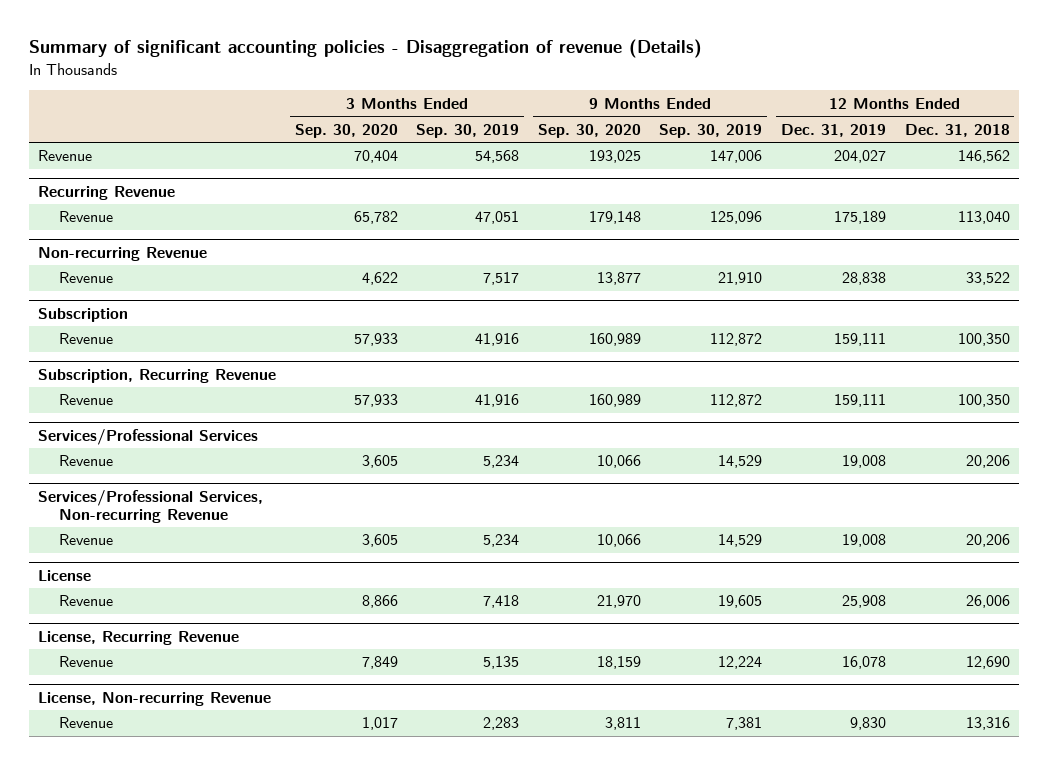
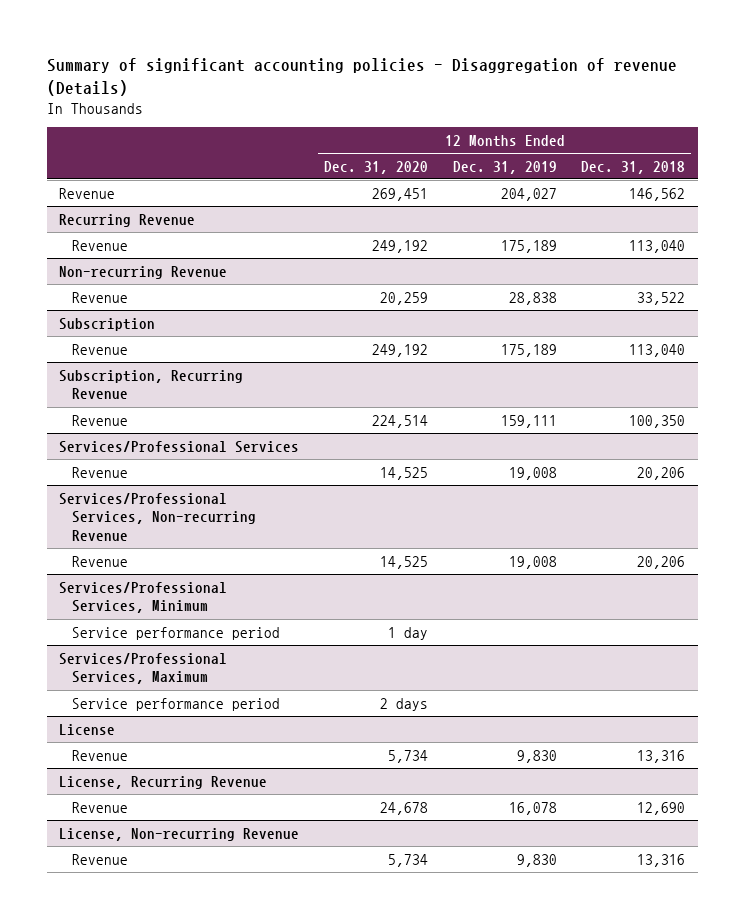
- | 3 Months Ended Sep. 30, 2020 | 3 Months Ended Sep. 30, 2019 | 9 Months Ended Sep. 30, 2020 | 9 Months Ended Sep. 30, 2019 | 12 Months Ended Dec. 31, 2019 | 12 Months Ended Dec. 31, 2018
+ | 12 Months Ended Dec. 31, 2020 | 12 Months Ended Dec. 31, 2019 | 12 Months Ended Dec. 31, 2018
@ Subscription
- Revenue | 57,933 | 41,916 | 160,989 | 112,872 | 159,111 | 100,350
+ Revenue | 249,192 | 175,189 | 113,040
+ Services/Professional Services, Minimum
+ Service performance period | 1 day | |
+ Services/Professional Services, Maximum
+ Service performance period | 2 days | |
@ License
- Revenue | 8,866 | 7,418 | 21,970 | 19,605 | 25,908 | 26,006
+ Revenue | 5,734 | 9,830 | 13,316

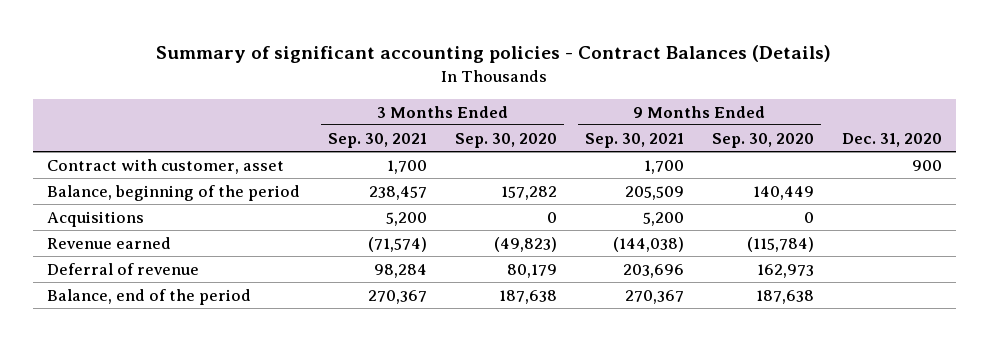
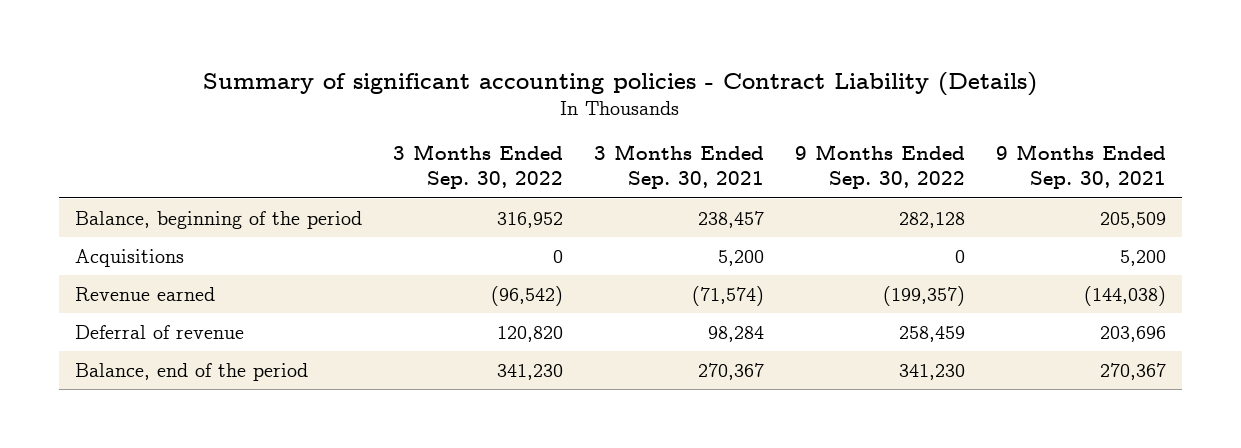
- Summary of significant accounting policies - Contract Balances (Details)
+ Summary of significant accounting policies - Contract Liability (Details)
- | 3 Months Ended Sep. 30, 2021 | 3 Months Ended Sep. 30, 2020 | 9 Months Ended Sep. 30, 2021 | 9 Months Ended Sep. 30, 2020 | Dec. 31, 2020
+ | 3 Months Ended Sep. 30, 2022 | 3 Months Ended Sep. 30, 2021 | 9 Months Ended Sep. 30, 2022 | 9 Months Ended Sep. 30, 2021
- Contract with customer, asset | 1,700 | | 1,700 | | 900

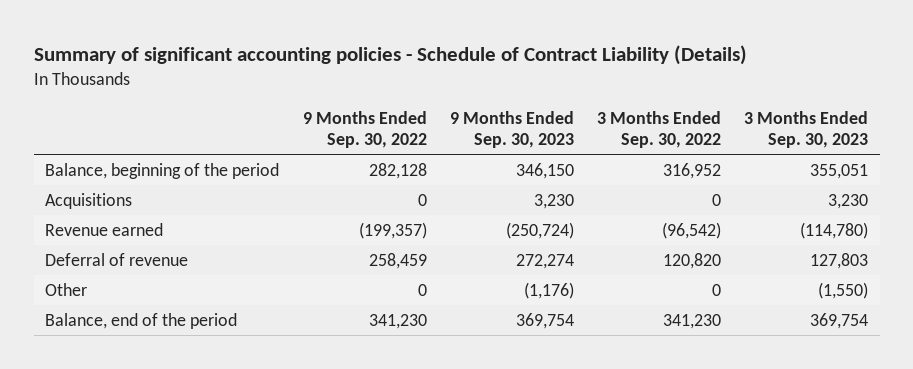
- Summary of significant accounting policies - Contract Liability (Details)
+ Summary of significant accounting policies - Schedule of Contract Liability (Details)
- | 3 Months Ended Sep. 30, 2022 | 3 Months Ended Sep. 30, 2021 | 9 Months Ended Sep. 30, 2022 | 9 Months Ended Sep. 30, 2021
+ | 9 Months Ended Sep. 30, 2022 | 9 Months Ended Sep. 30, 2023 | 3 Months Ended Sep. 30, 2022 | 3 Months Ended Sep. 30, 2023
+ Other | 0 | (1,176) | 0 | (1,550)

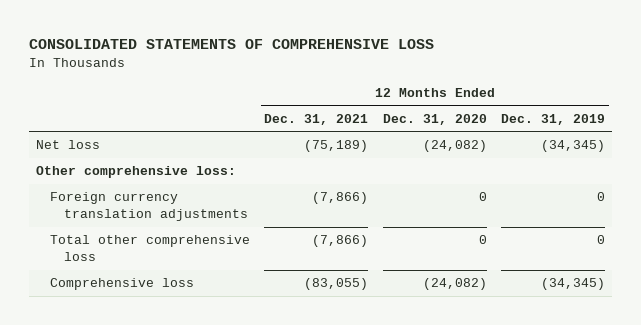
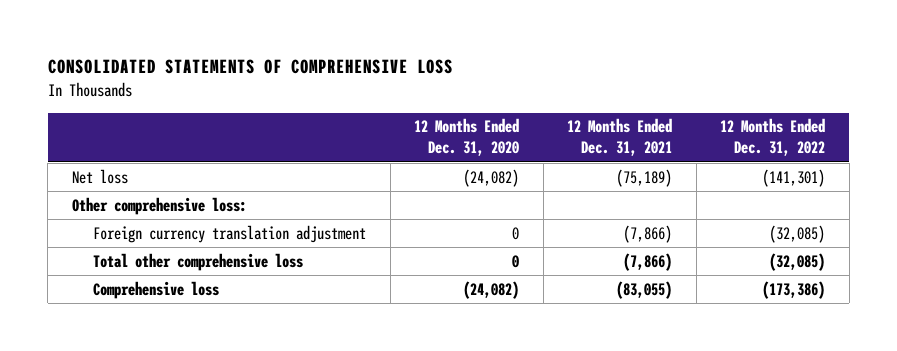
- | 12 Months Ended Dec. 31, 2021 | 12 Months Ended Dec. 31, 2020 | 12 Months Ended Dec. 31, 2019
+ | 12 Months Ended Dec. 31, 2020 | 12 Months Ended Dec. 31, 2021 | 12 Months Ended Dec. 31, 2022
- Foreign currency translation adjustments | (7,866) | 0 | 0
+ Foreign currency translation adjustment | 0 | (7,866) | (32,085)

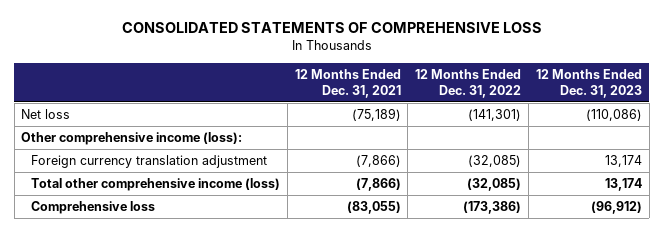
- | 12 Months Ended Dec. 31, 2020 | 12 Months Ended Dec. 31, 2021 | 12 Months Ended Dec. 31, 2022
+ | 12 Months Ended Dec. 31, 2021 | 12 Months Ended Dec. 31, 2022 | 12 Months Ended Dec. 31, 2023
- Other comprehensive loss:
+ Other comprehensive income (loss):
- Total other comprehensive loss | 0 | (7,866) | (32,085)
+ Total other comprehensive income (loss) | (7,866) | (32,085) | 13,174

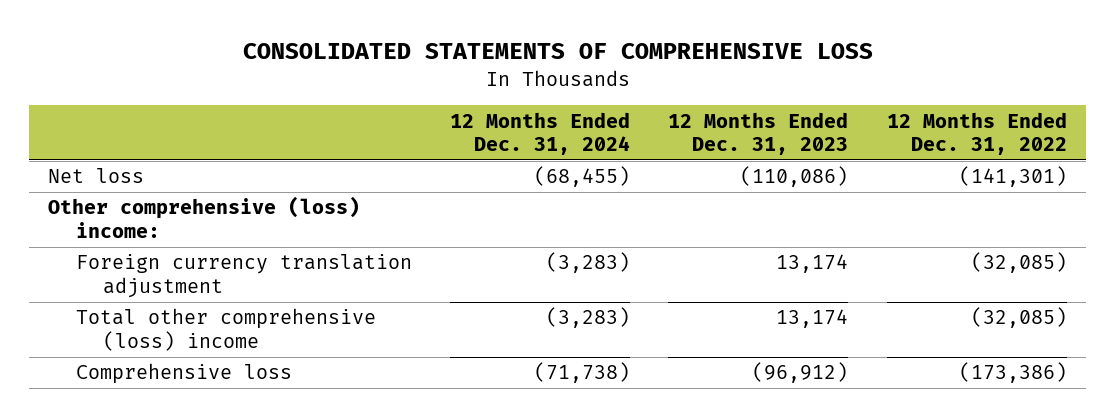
- | 12 Months Ended Dec. 31, 2021 | 12 Months Ended Dec. 31, 2022 | 12 Months Ended Dec. 31, 2023
+ | 12 Months Ended Dec. 31, 2024 | 12 Months Ended Dec. 31, 2023 | 12 Months Ended Dec. 31, 2022
- Other comprehensive income (loss):
+ Other comprehensive (loss) income:
- Total other comprehensive income (loss) | (7,866) | (32,085) | 13,174
+ Total other comprehensive (loss) income | (3,283) | 13,174 | (32,085)

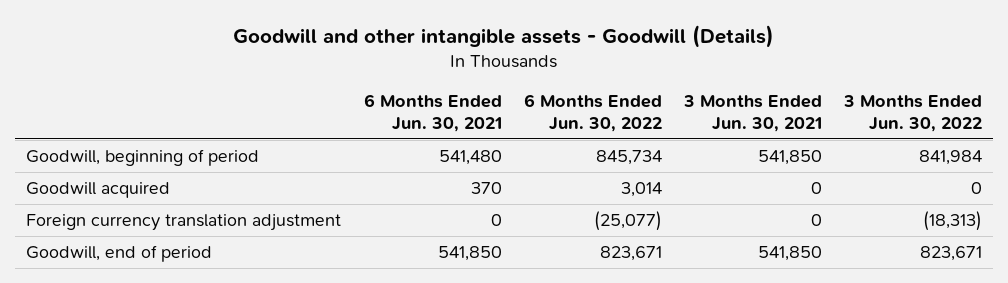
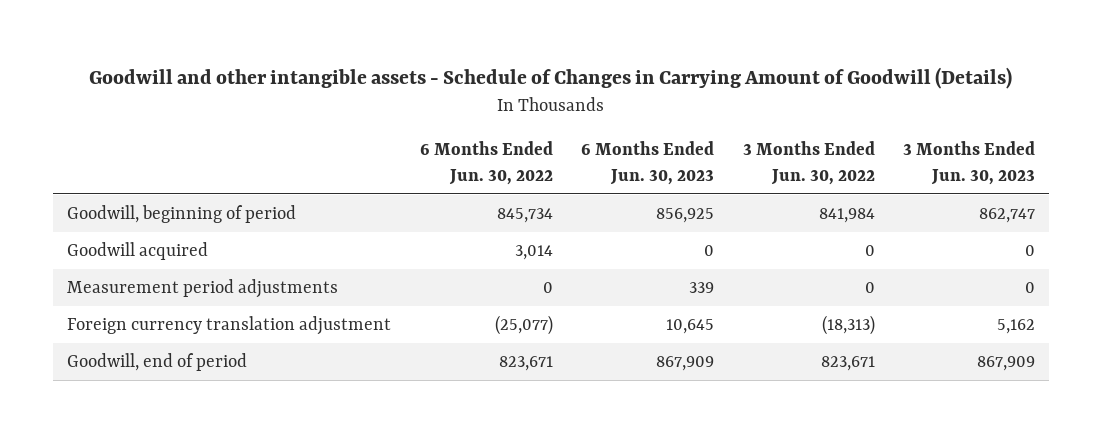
- Goodwill and other intangible assets - Goodwill (Details)
+ Goodwill and other intangible assets - Schedule of Changes in Carrying Amount of Goodwill (Details)
- | 6 Months Ended Jun. 30, 2021 | 6 Months Ended Jun. 30, 2022 | 3 Months Ended Jun. 30, 2021 | 3 Months Ended Jun. 30, 2022
+ | 6 Months Ended Jun. 30, 2022 | 6 Months Ended Jun. 30, 2023 | 3 Months Ended Jun. 30, 2022 | 3 Months Ended Jun. 30, 2023
+ Measurement period adjustments | 0 | 339 | 0 | 0

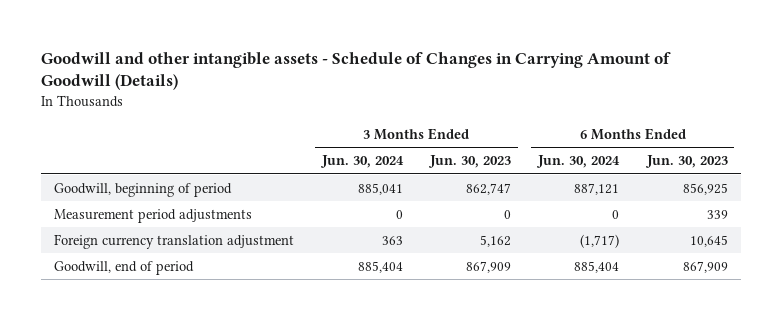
- | 6 Months Ended Jun. 30, 2022 | 6 Months Ended Jun. 30, 2023 | 3 Months Ended Jun. 30, 2022 | 3 Months Ended Jun. 30, 2023
+ | 3 Months Ended Jun. 30, 2024 | 3 Months Ended Jun. 30, 2023 | 6 Months Ended Jun. 30, 2024 | 6 Months Ended Jun. 30, 2023
- Goodwill acquired | 3,014 | 0 | 0 | 0

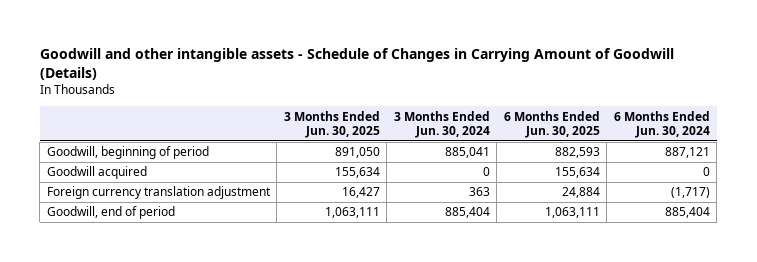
- | 3 Months Ended Jun. 30, 2024 | 3 Months Ended Jun. 30, 2023 | 6 Months Ended Jun. 30, 2024 | 6 Months Ended Jun. 30, 2023
+ | 3 Months Ended Jun. 30, 2025 | 3 Months Ended Jun. 30, 2024 | 6 Months Ended Jun. 30, 2025 | 6 Months Ended Jun. 30, 2024
- Measurement period adjustments | 0 | 0 | 0 | 339
+ Goodwill acquired | 155,634 | 0 | 155,634 | 0

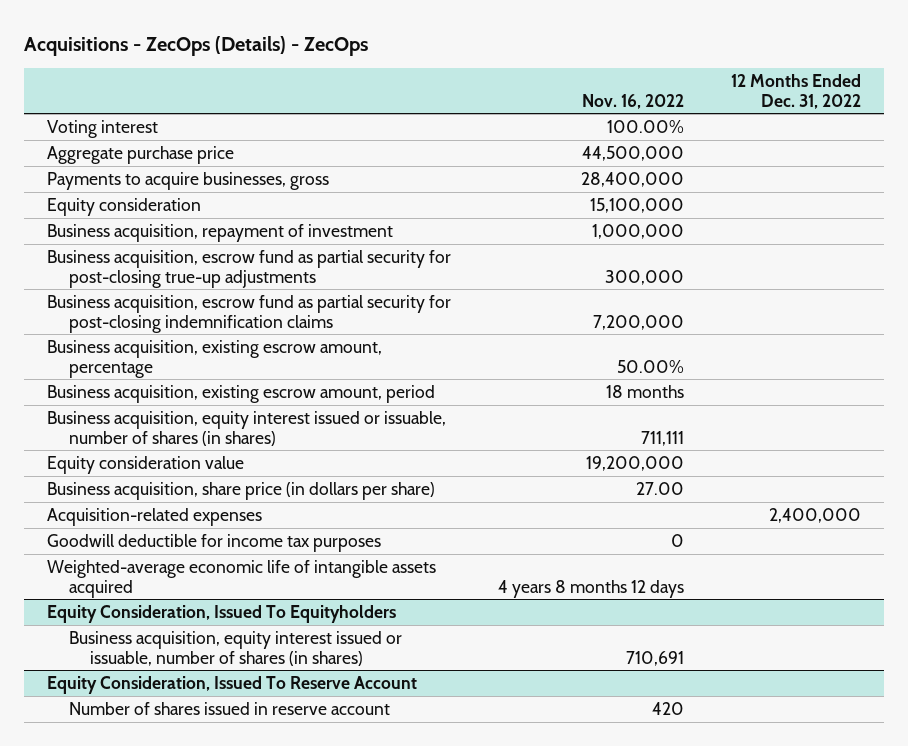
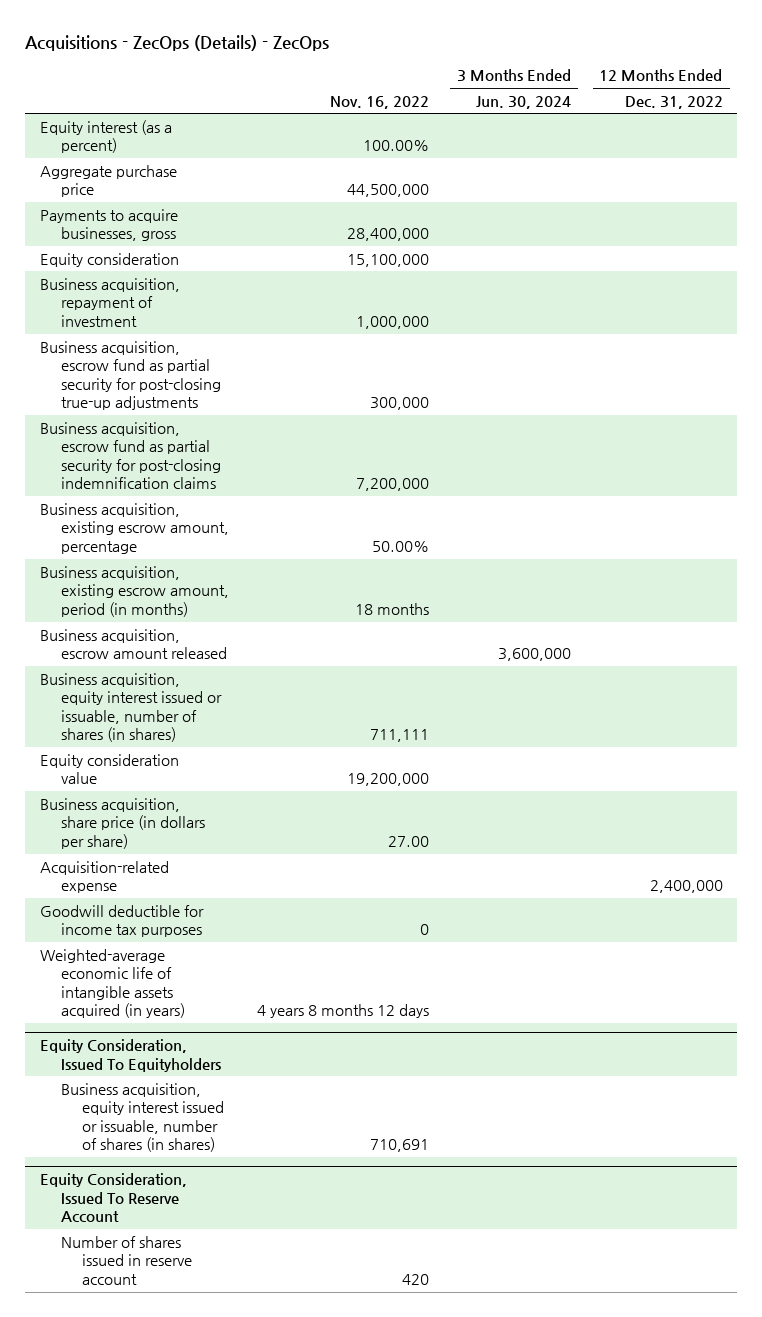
- | Nov. 16, 2022 | 12 Months Ended Dec. 31, 2022
+ | Nov. 16, 2022 | 3 Months Ended Jun. 30, 2024 | 12 Months Ended Dec. 31, 2022
- Voting interest | 100.00% |
+ Equity interest (as a percent) | 100.00% | |
- Business acquisition, existing escrow amount, period | 18 months |
+ Business acquisition, existing escrow amount, period (in months) | 18 months | |
+ Business acquisition, escrow amount released | | 3,600,000 |
- Acquisition-related expenses | | 2,400,000
+ Acquisition-related expense | | | 2,400,000
- Weighted-average economic life of intangible assets acquired | 4 years 8 months 12 days |
+ Weighted-average economic life of intangible assets acquired (in years) | 4 years 8 months 12 days | |

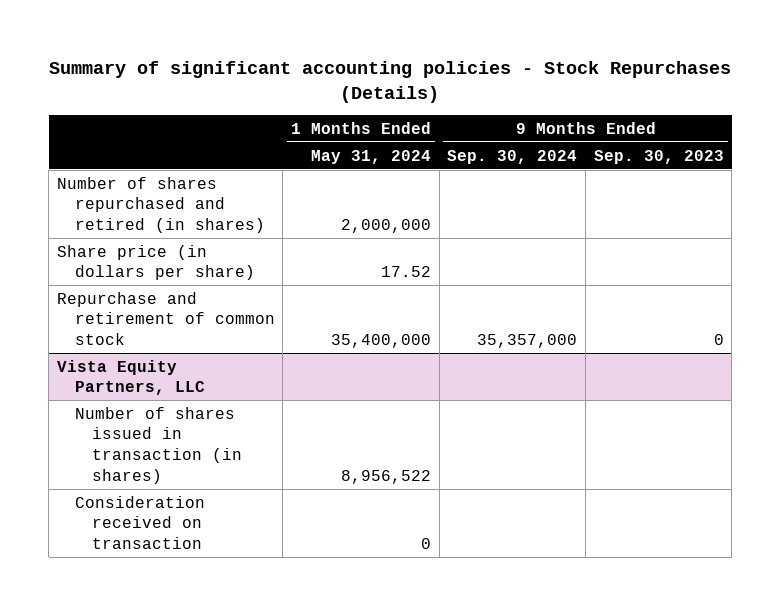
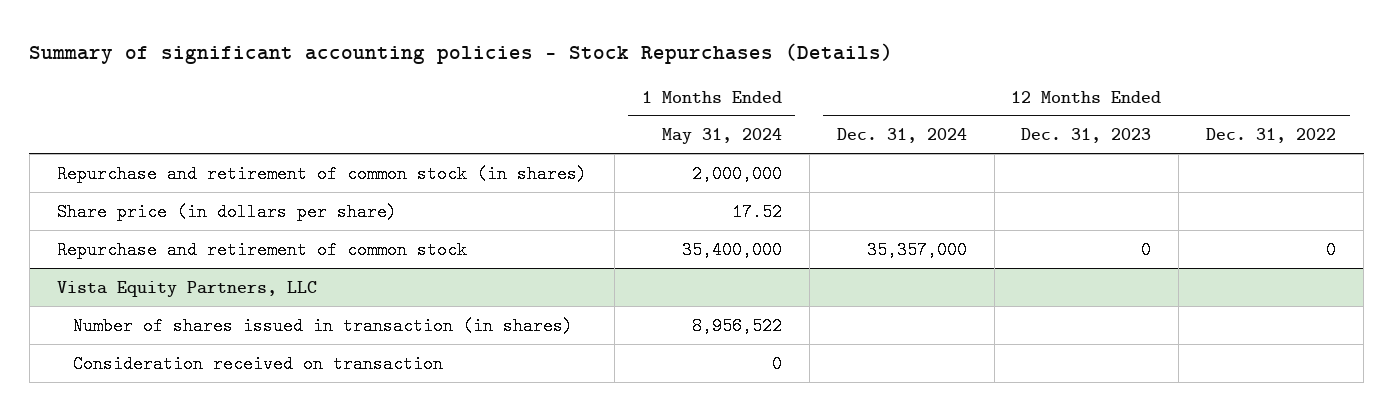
- | 1 Months Ended May 31, 2024 | 9 Months Ended Sep. 30, 2024 | 9 Months Ended Sep. 30, 2023
+ | 1 Months Ended May 31, 2024 | 12 Months Ended Dec. 31, 2024 | 12 Months Ended Dec. 31, 2023 | 12 Months Ended Dec. 31, 2022
- Number of shares repurchased and retired (in shares) | 2,000,000 | |
+ Repurchase and retirement of common stock (in shares) | 2,000,000 | | |

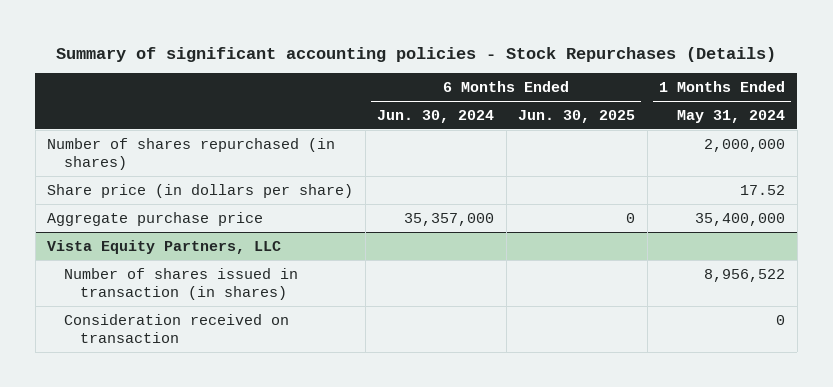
- | 1 Months Ended May 31, 2024 | 12 Months Ended Dec. 31, 2024 | 12 Months Ended Dec. 31, 2023 | 12 Months Ended Dec. 31, 2022
+ | 6 Months Ended Jun. 30, 2024 | 6 Months Ended Jun. 30, 2025 | 1 Months Ended May 31, 2024
- Repurchase and retirement of common stock (in shares) | 2,000,000 | | |
+ Number of shares repurchased (in shares) | | | 2,000,000
- Repurchase and retirement of common stock | 35,400,000 | 35,357,000 | 0 | 0
+ Aggregate purchase price | 35,357,000 | 0 | 35,400,000

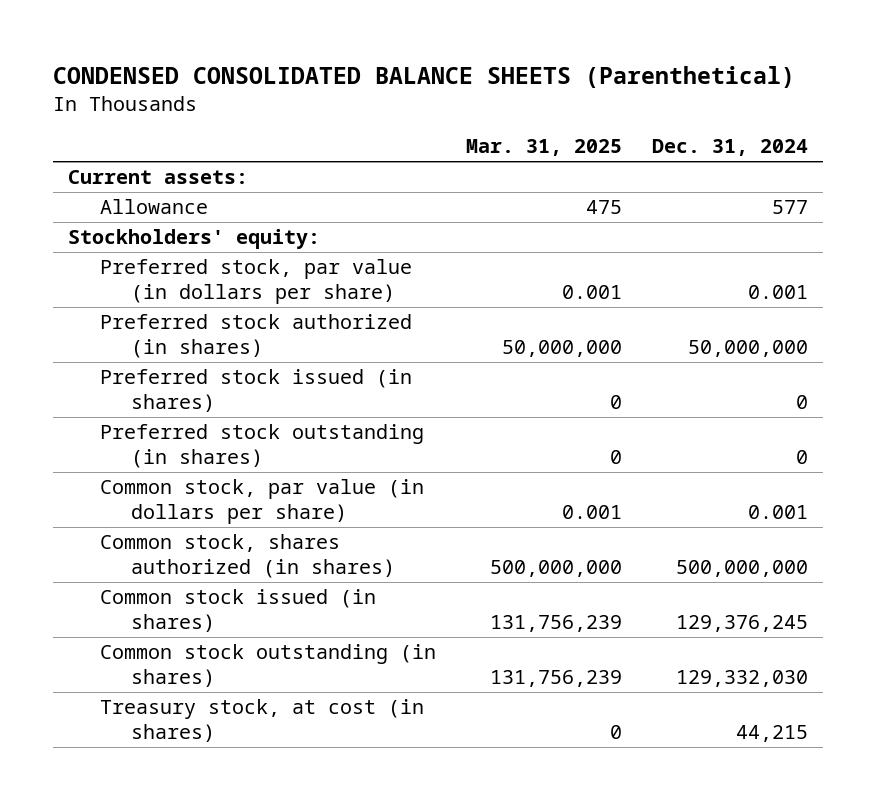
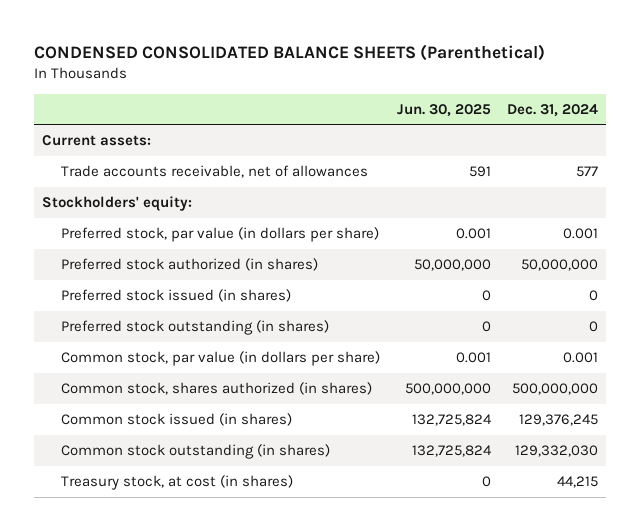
- | Mar. 31, 2025 | Dec. 31, 2024
+ | Jun. 30, 2025 | Dec. 31, 2024
- Allowance | 475 | 577
+ Trade accounts receivable, net of allowances | 591 | 577

